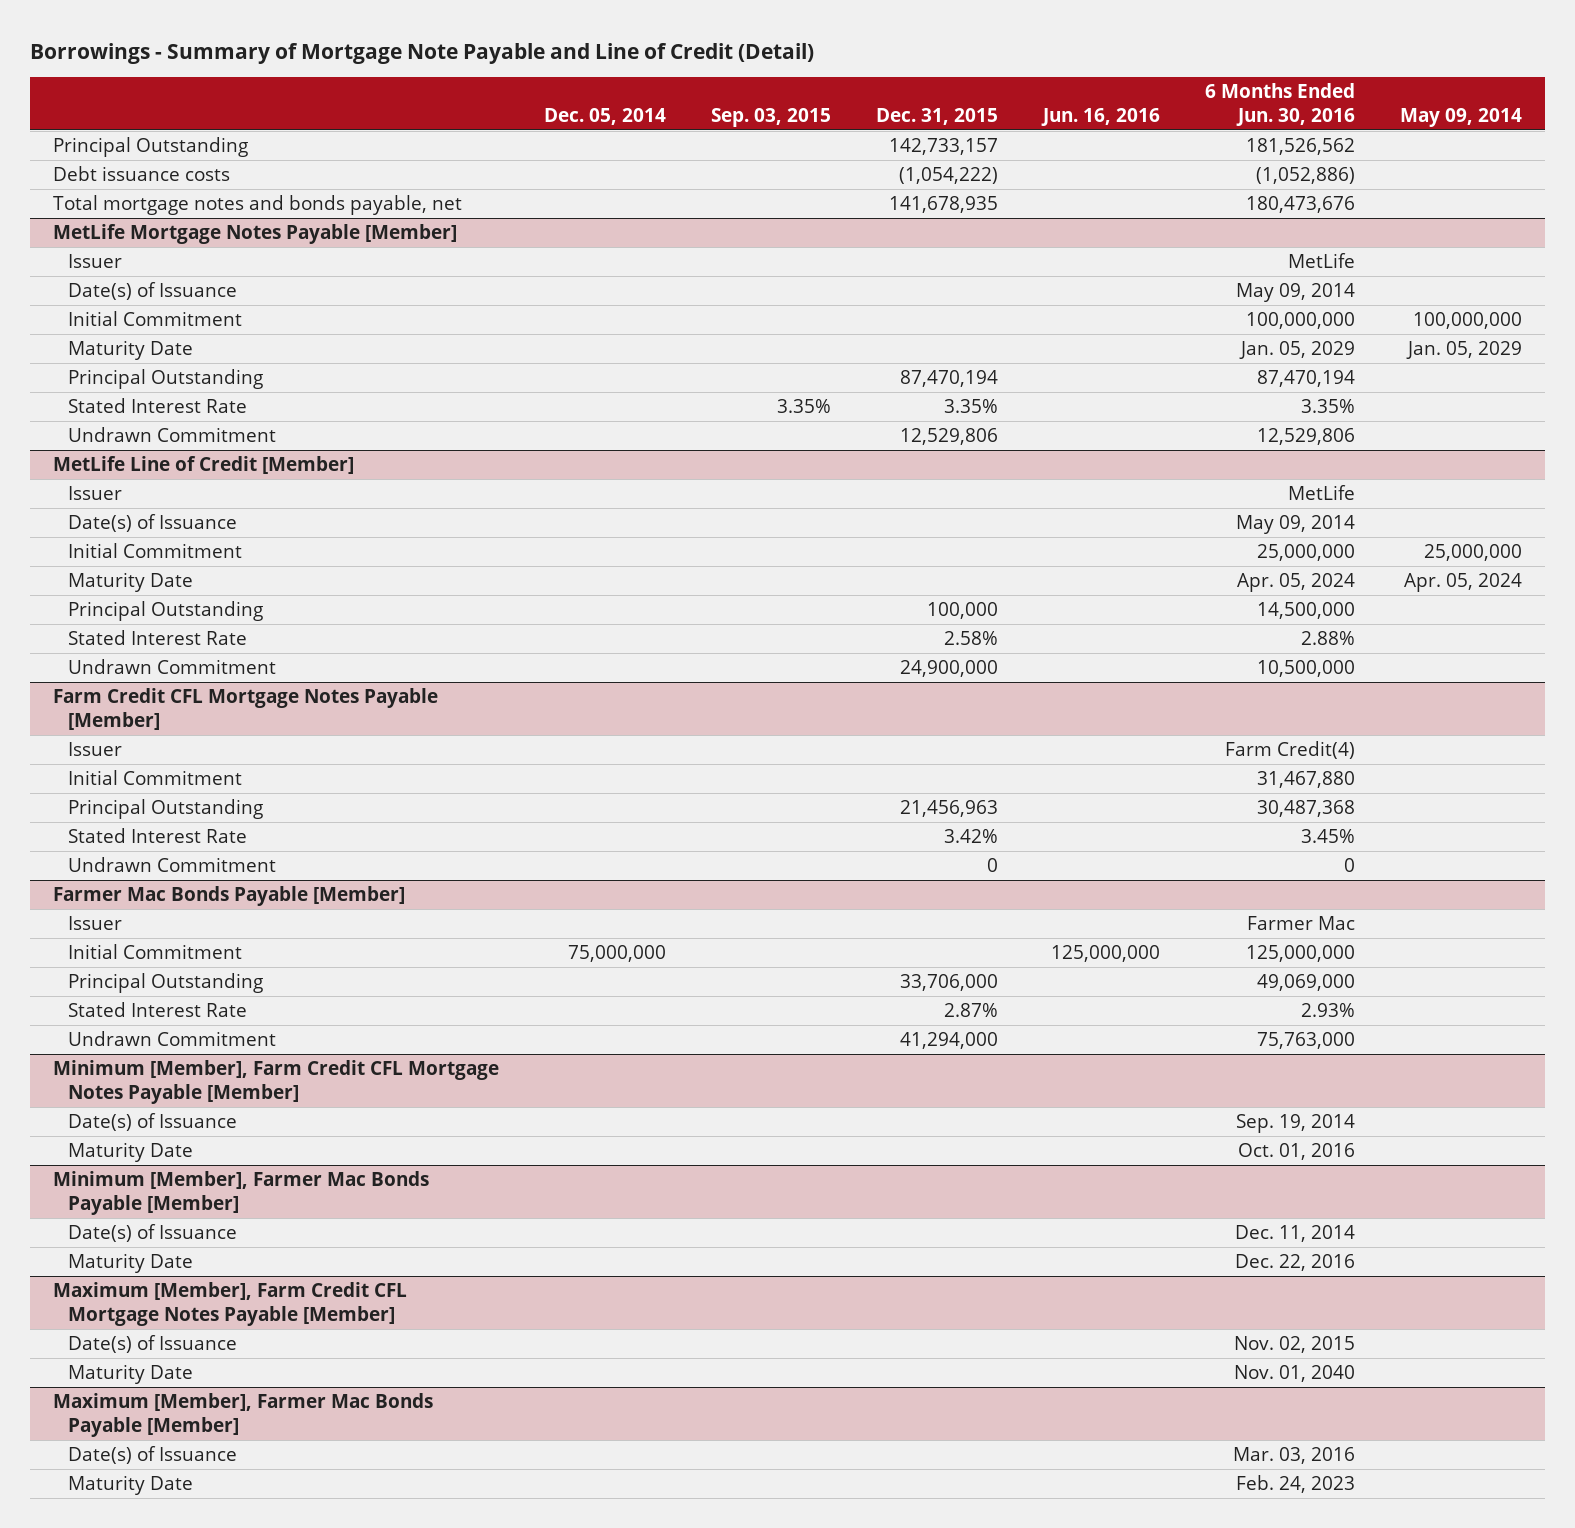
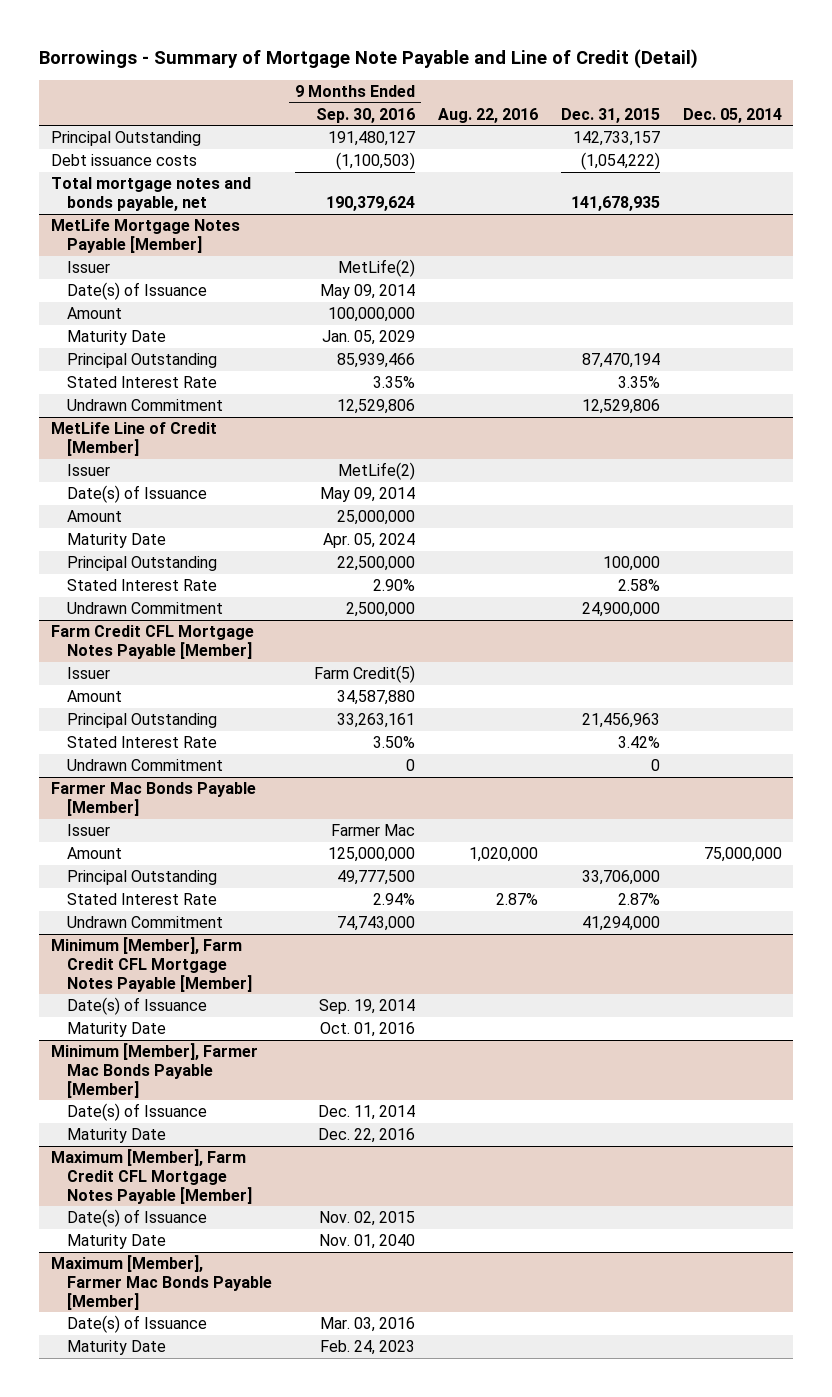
- | Dec. 05, 2014 | Sep. 03, 2015 | Dec. 31, 2015 | Jun. 16, 2016 | 6 Months Ended Jun. 30, 2016 | May 09, 2014
+ | 9 Months Ended Sep. 30, 2016 | Aug. 22, 2016 | Dec. 31, 2015 | Dec. 05, 2014
@ MetLife Mortgage Notes Payable [Member]
- Initial Commitment | | | | | 100,000,000 | 100,000,000
+ Amount | 100,000,000 | | |
@ MetLife Line of Credit [Member]
- Initial Commitment | | | | | 25,000,000 | 25,000,000
+ Amount | 25,000,000 | | |
@ Farm Credit CFL Mortgage Notes Payable [Member]
- Initial Commitment | | | | | 31,467,880 |
+ Amount | 34,587,880 | | |
@ Farmer Mac Bonds Payable [Member]
- Initial Commitment | 75,000,000 | | | 125,000,000 | 125,000,000 |
+ Amount | 125,000,000 | 1,020,000 | | 75,000,000

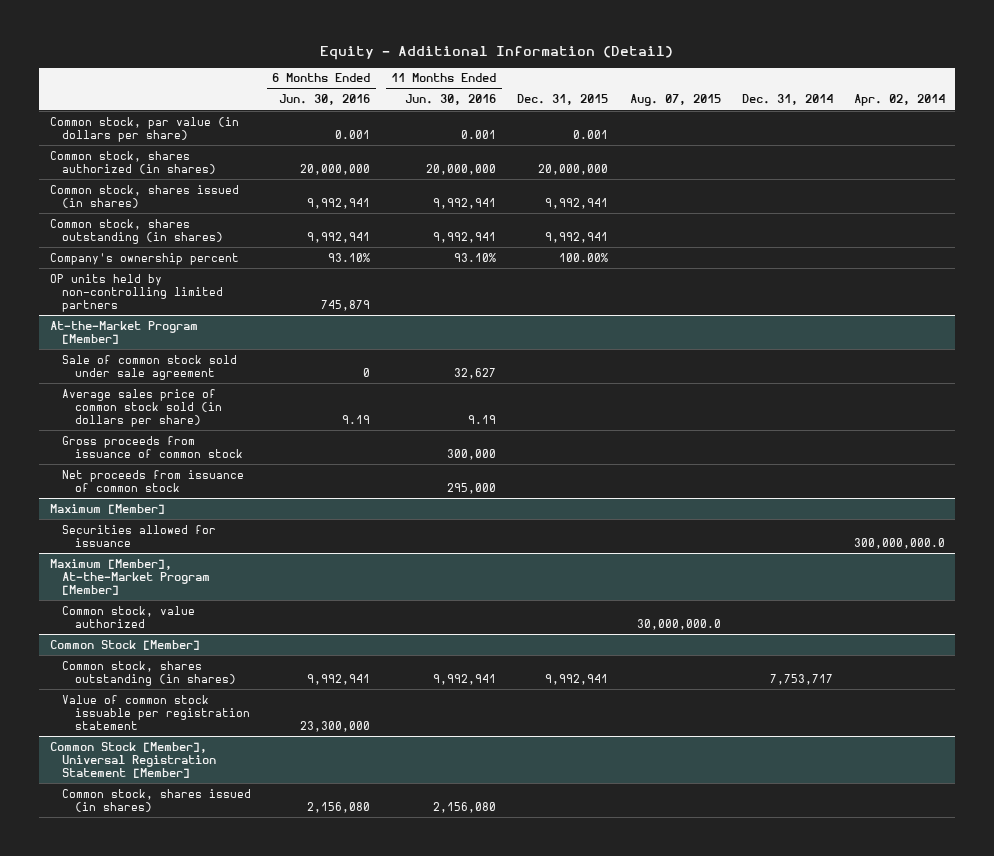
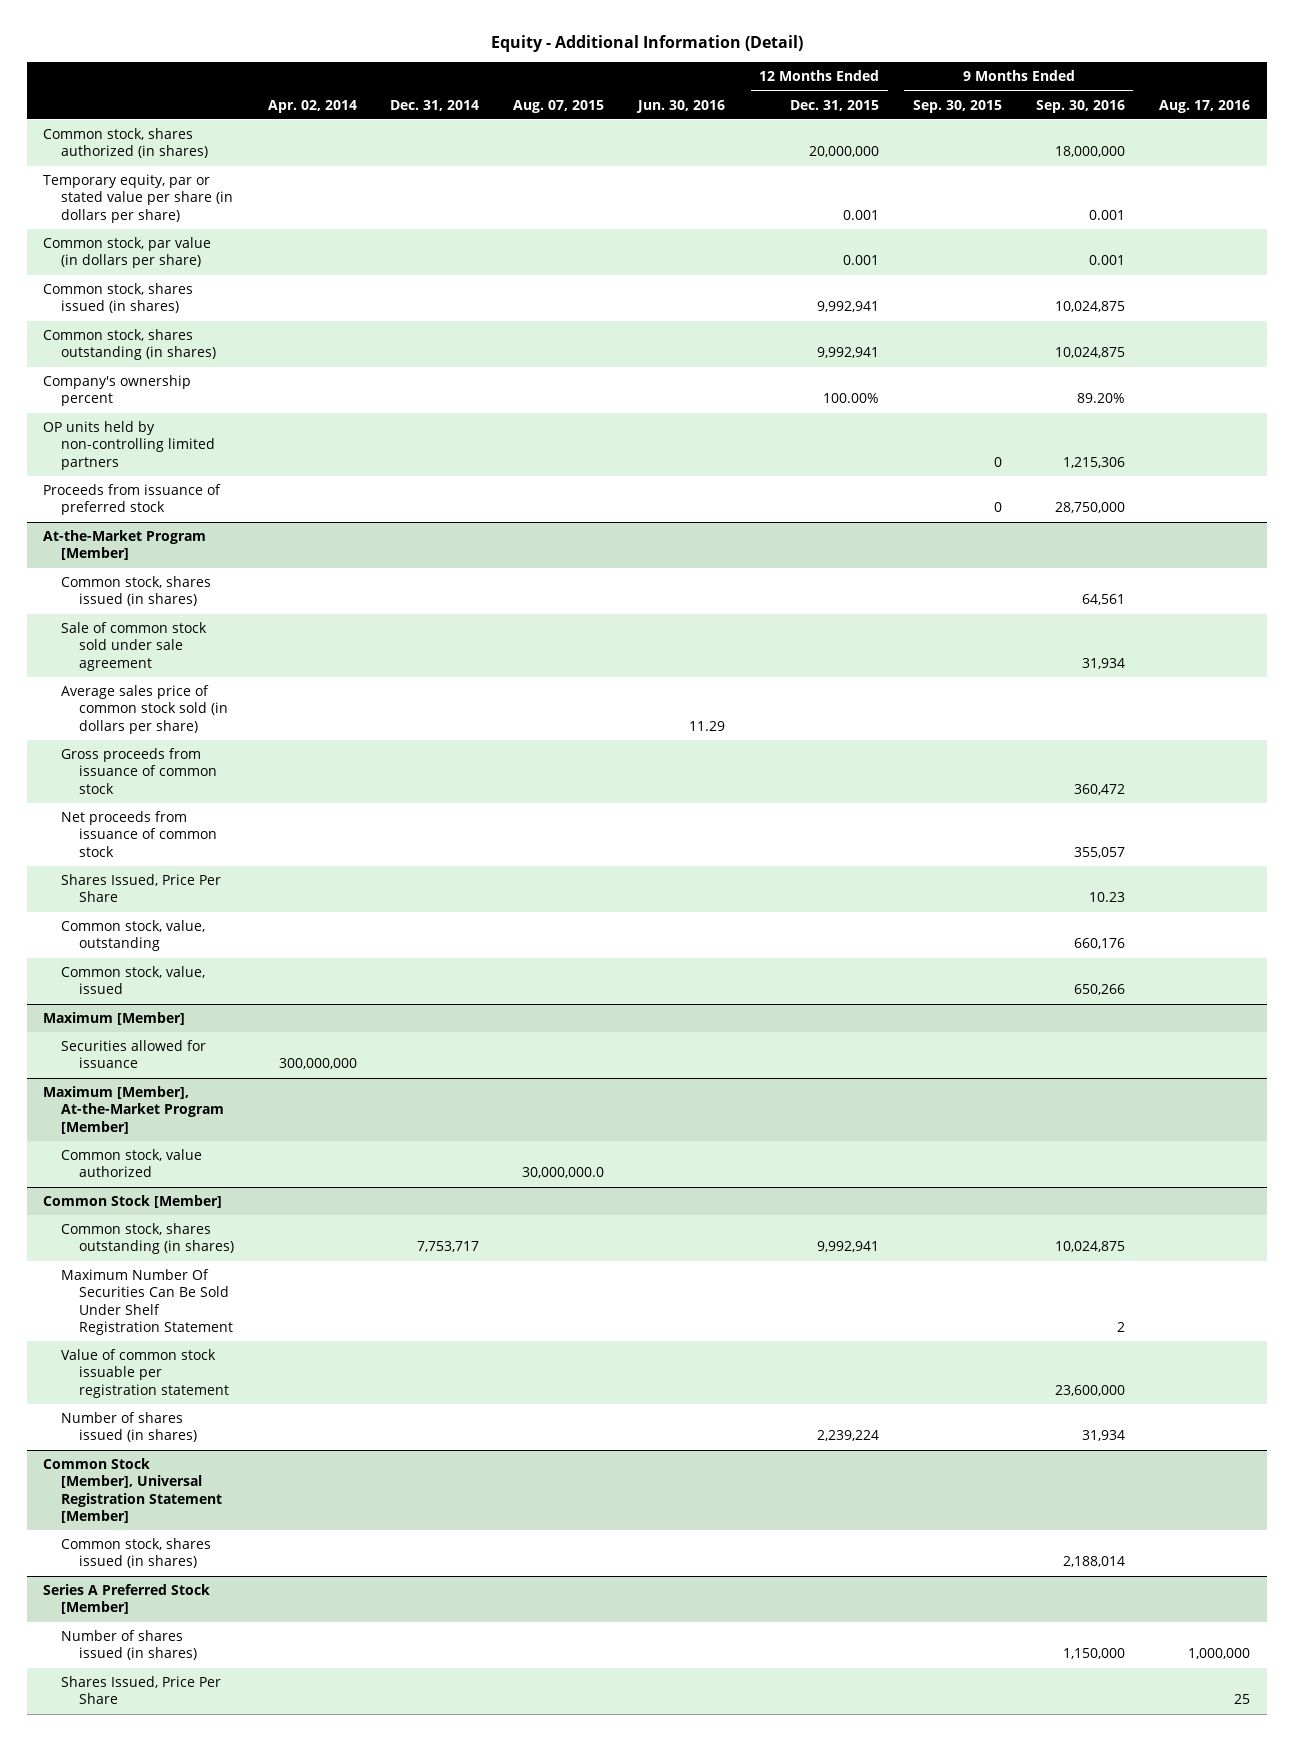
- | 6 Months Ended Jun. 30, 2016 | 11 Months Ended Jun. 30, 2016 | Dec. 31, 2015 | Aug. 07, 2015 | Dec. 31, 2014 | Apr. 02, 2014
+ | Apr. 02, 2014 | Dec. 31, 2014 | Aug. 07, 2015 | Jun. 30, 2016 | 12 Months Ended Dec. 31, 2015 | 9 Months Ended Sep. 30, 2015 | 9 Months Ended Sep. 30, 2016 | Aug. 17, 2016
+ Temporary equity, par or stated value per share (in dollars per share) | | | | | 0.001 | | 0.001 |
moved down: Common stock, par value (in dollars per share) | | | | | 0.001 | | 0.001 |
+ Proceeds from issuance of preferred stock | | | | | | 0 | 28,750,000 |
@ At-the-Market Program [Member]
+ Common stock, shares issued (in shares) | | | | | | | 64,561 |
+ Shares Issued, Price Per Share | | | | | | | 10.23 |
+ Common stock, value, outstanding | | | | | | | 660,176 |
+ Common stock, value, issued | | | | | | | 650,266 |
@ Maximum [Member]
- Securities allowed for issuance | | | | | | 300,000,000.0
+ Securities allowed for issuance | 300,000,000 | | | | | | |
@ Common Stock [Member]
+ Maximum Number Of Securities Can Be Sold Under Shelf Registration Statement | | | | | | | 2 |
+ Number of shares issued (in shares) | | | | | 2,239,224 | | 31,934 |
+ Series A Preferred Stock [Member]
+ Number of shares issued (in shares) | | | | | | | 1,150,000 | 1,000,000
+ Shares Issued, Price Per Share | | | | | | | | 25

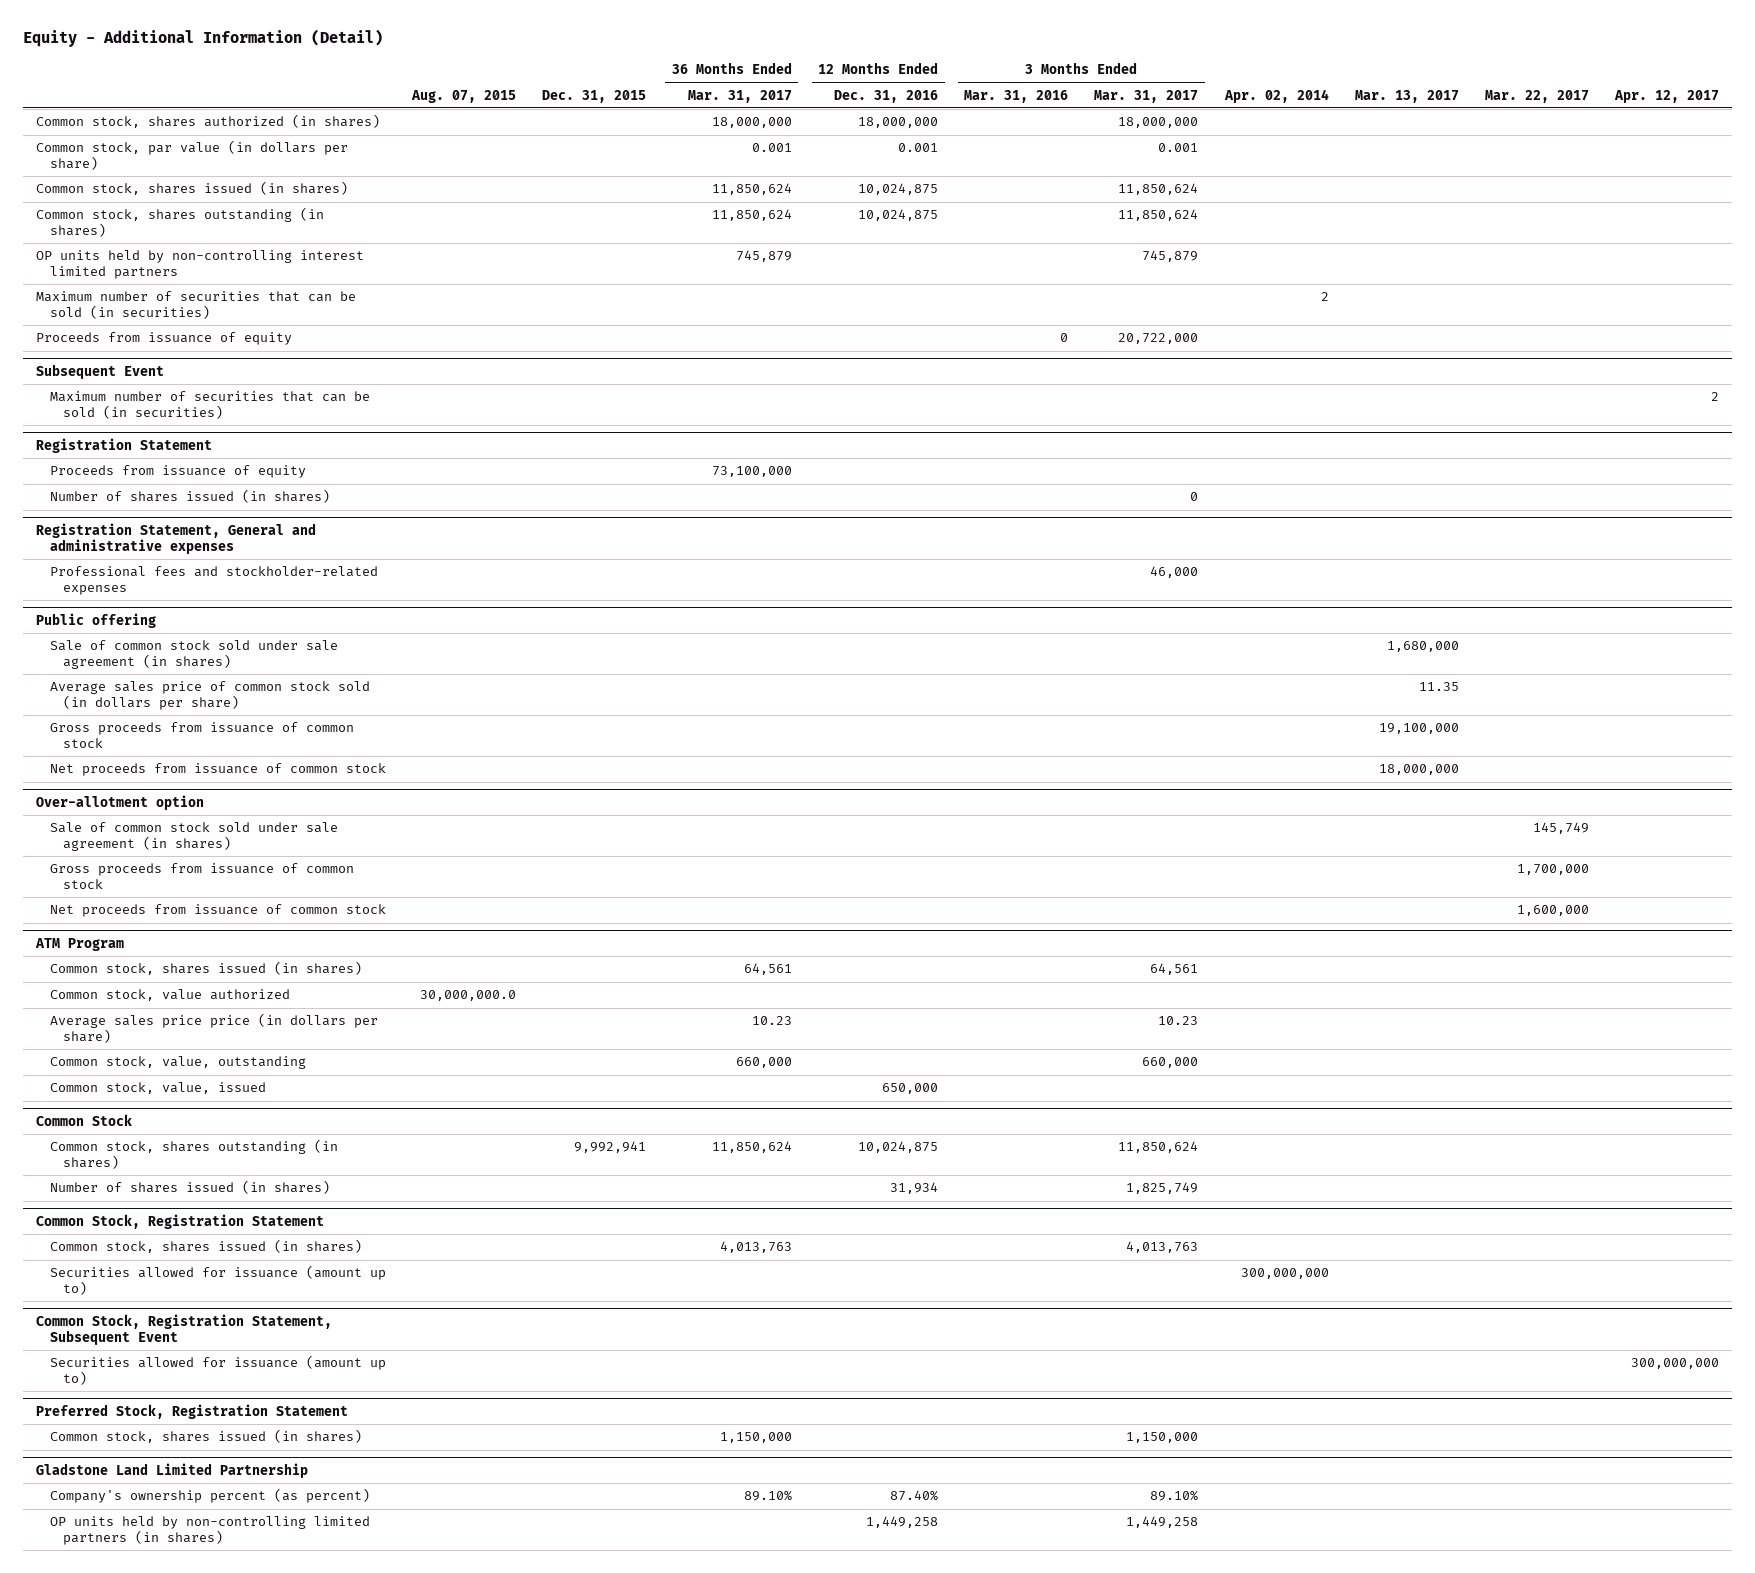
- | Apr. 02, 2014 | Dec. 31, 2014 | Aug. 07, 2015 | Jun. 30, 2016 | 12 Months Ended Dec. 31, 2015 | 9 Months Ended Sep. 30, 2015 | 9 Months Ended Sep. 30, 2016 | Aug. 17, 2016
+ | Aug. 07, 2015 | Dec. 31, 2015 | 36 Months Ended Mar. 31, 2017 | 12 Months Ended Dec. 31, 2016 | 3 Months Ended Mar. 31, 2016 | 3 Months Ended Mar. 31, 2017 | Apr. 02, 2014 | Mar. 13, 2017 | Mar. 22, 2017 | Apr. 12, 2017
- Temporary equity, par or stated value per share (in dollars per share) | | | | | 0.001 | | 0.001 |
- Company's ownership percent | | | | | 100.00% | | 89.20% |
- OP units held by non-controlling limited partners | | | | | | 0 | 1,215,306 |
- Proceeds from issuance of preferred stock | | | | | | 0 | 28,750,000 |
- At-the-Market Program [Member]
+ OP units held by non-controlling interest limited partners | | | 745,879 | | | 745,879 | | | |
+ Maximum number of securities that can be sold (in securities) | | | | | | | 2 | | |
+ Proceeds from issuance of equity | | | | | 0 | 20,722,000 | | | |
+ Subsequent Event
+ Maximum number of securities that can be sold (in securities) | | | | | | | | | | 2
+ Registration Statement
+ Proceeds from issuance of equity | | | 73,100,000 | | | | | | |
+ Number of shares issued (in shares) | | | | | | 0 | | | |
+ Registration Statement, General and administrative expenses
+ Professional fees and stockholder-related expenses | | | | | | 46,000 | | | |
+ Public offering
+ Sale of common stock sold under sale agreement (in shares) | | | | | | | | 1,680,000 | |
+ Average sales price of common stock sold (in dollars per share) | | | | | | | | 11.35 | |
+ Gross proceeds from issuance of common stock | | | | | | | | 19,100,000 | |
+ Net proceeds from issuance of common stock | | | | | | | | 18,000,000 | |
+ Over-allotment option
+ Sale of common stock sold under sale agreement (in shares) | | | | | | | | | 145,749 |
+ Gross proceeds from issuance of common stock | | | | | | | | | 1,700,000 |
+ Net proceeds from issuance of common stock | | | | | | | | | 1,600,000 |
+ ATM Program
- Sale of common stock sold under sale agreement | | | | | | | 31,934 |
- Average sales price of common stock sold (in dollars per share) | | | | 11.29 | | | |
- Gross proceeds from issuance of common stock | | | | | | | 360,472 |
- Net proceeds from issuance of common stock | | | | | | | 355,057 |
- Shares Issued, Price Per Share | | | | | | | 10.23 |
+ Common stock, value authorized | 30,000,000.0 | | | | | | | | |
+ Average sales price price (in dollars per share) | | | 10.23 | | | 10.23 | | | |
- Maximum [Member]
- Securities allowed for issuance | 300,000,000 | | | | | | |
- Maximum [Member], At-the-Market Program [Member]
- Common stock, value authorized | | | 30,000,000.0 | | | | |
- Common Stock [Member]
+ Common Stock
- Maximum Number Of Securities Can Be Sold Under Shelf Registration Statement | | | | | | | 2 |
- Value of common stock issuable per registration statement | | | | | | | 23,600,000 |
- Common Stock [Member], Universal Registration Statement [Member]
+ Common Stock, Registration Statement
- Series A Preferred Stock [Member]
- Number of shares issued (in shares) | | | | | | | 1,150,000 | 1,000,000
- Shares Issued, Price Per Share | | | | | | | | 25
+ Securities allowed for issuance (amount up to) | | | | | | | 300,000,000 | | |
+ Common Stock, Registration Statement, Subsequent Event
+ Securities allowed for issuance (amount up to) | | | | | | | | | | 300,000,000
+ Preferred Stock, Registration Statement
+ Common stock, shares issued (in shares) | | | 1,150,000 | | | 1,150,000 | | | |
+ Gladstone Land Limited Partnership
+ Company's ownership percent (as percent) | | | 89.10% | 87.40% | | 89.10% | | | |
+ OP units held by non-controlling limited partners (in shares) | | | | 1,449,258 | | 1,449,258 | | | |

